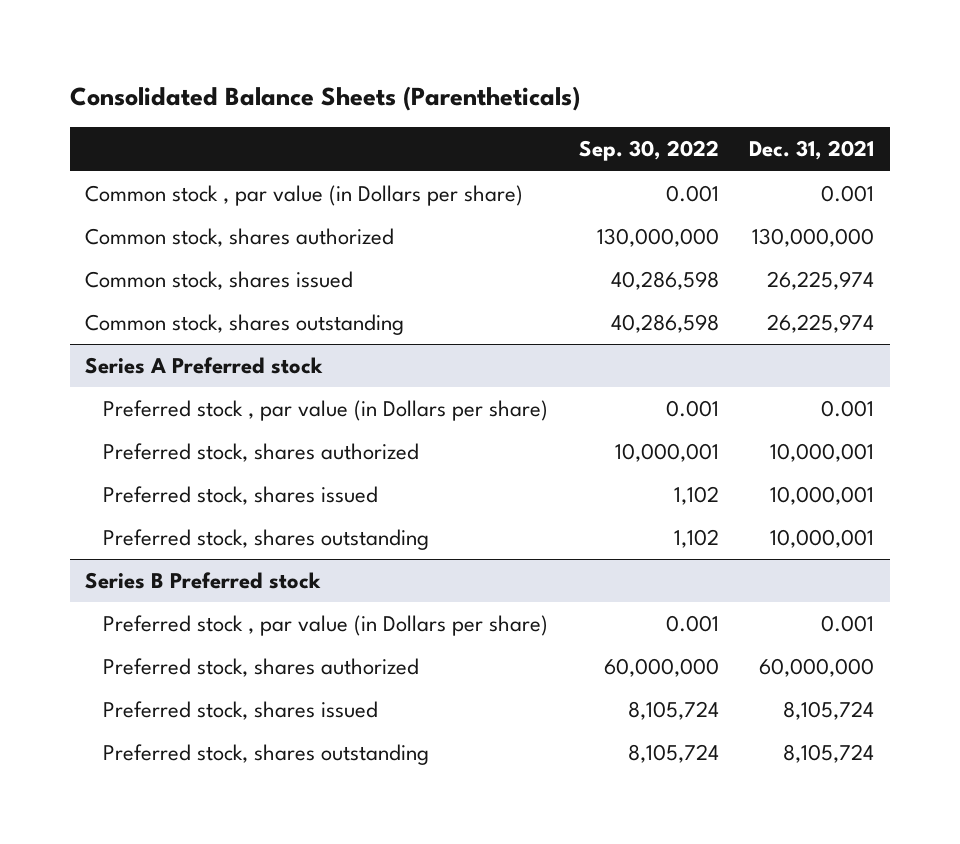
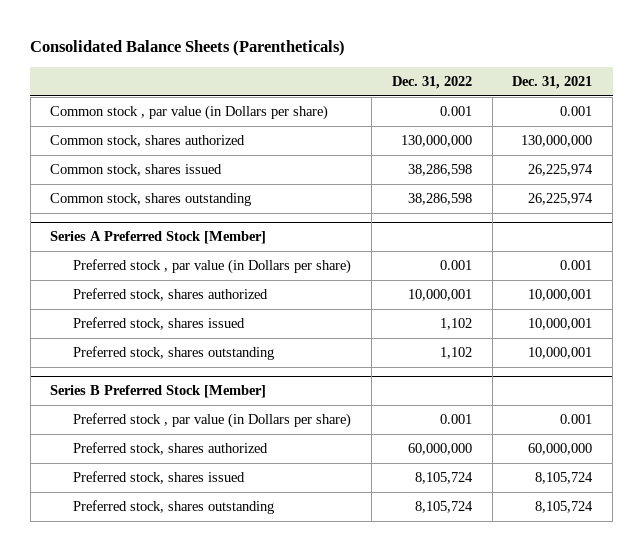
- | Sep. 30, 2022 | Dec. 31, 2021
+ | Dec. 31, 2022 | Dec. 31, 2021
- Series A Preferred stock
+ Series A Preferred Stock [Member]
- Series B Preferred stock
+ Series B Preferred Stock [Member]

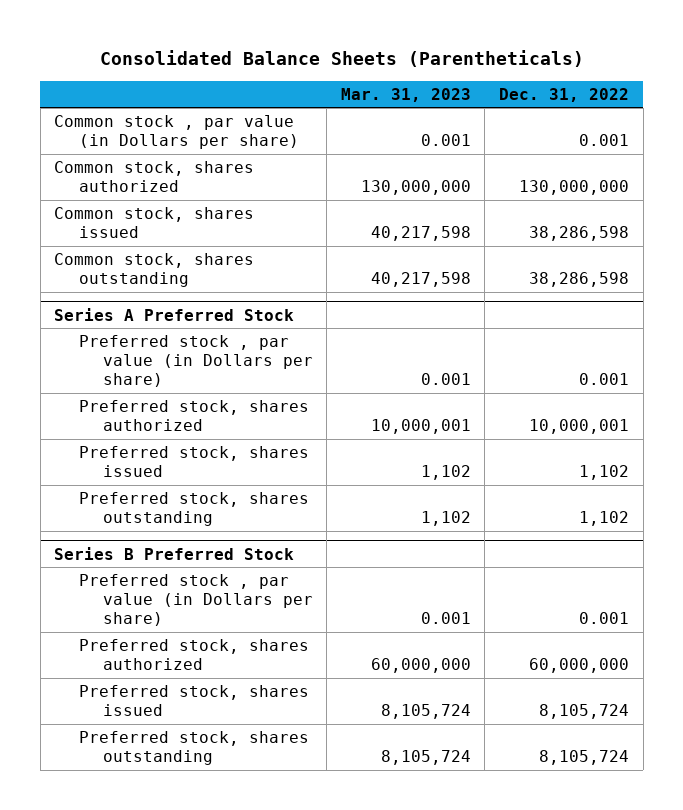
- | Dec. 31, 2022 | Dec. 31, 2021
+ | Mar. 31, 2023 | Dec. 31, 2022
- Series A Preferred Stock [Member]
+ Series A Preferred Stock
- Series B Preferred Stock [Member]
+ Series B Preferred Stock

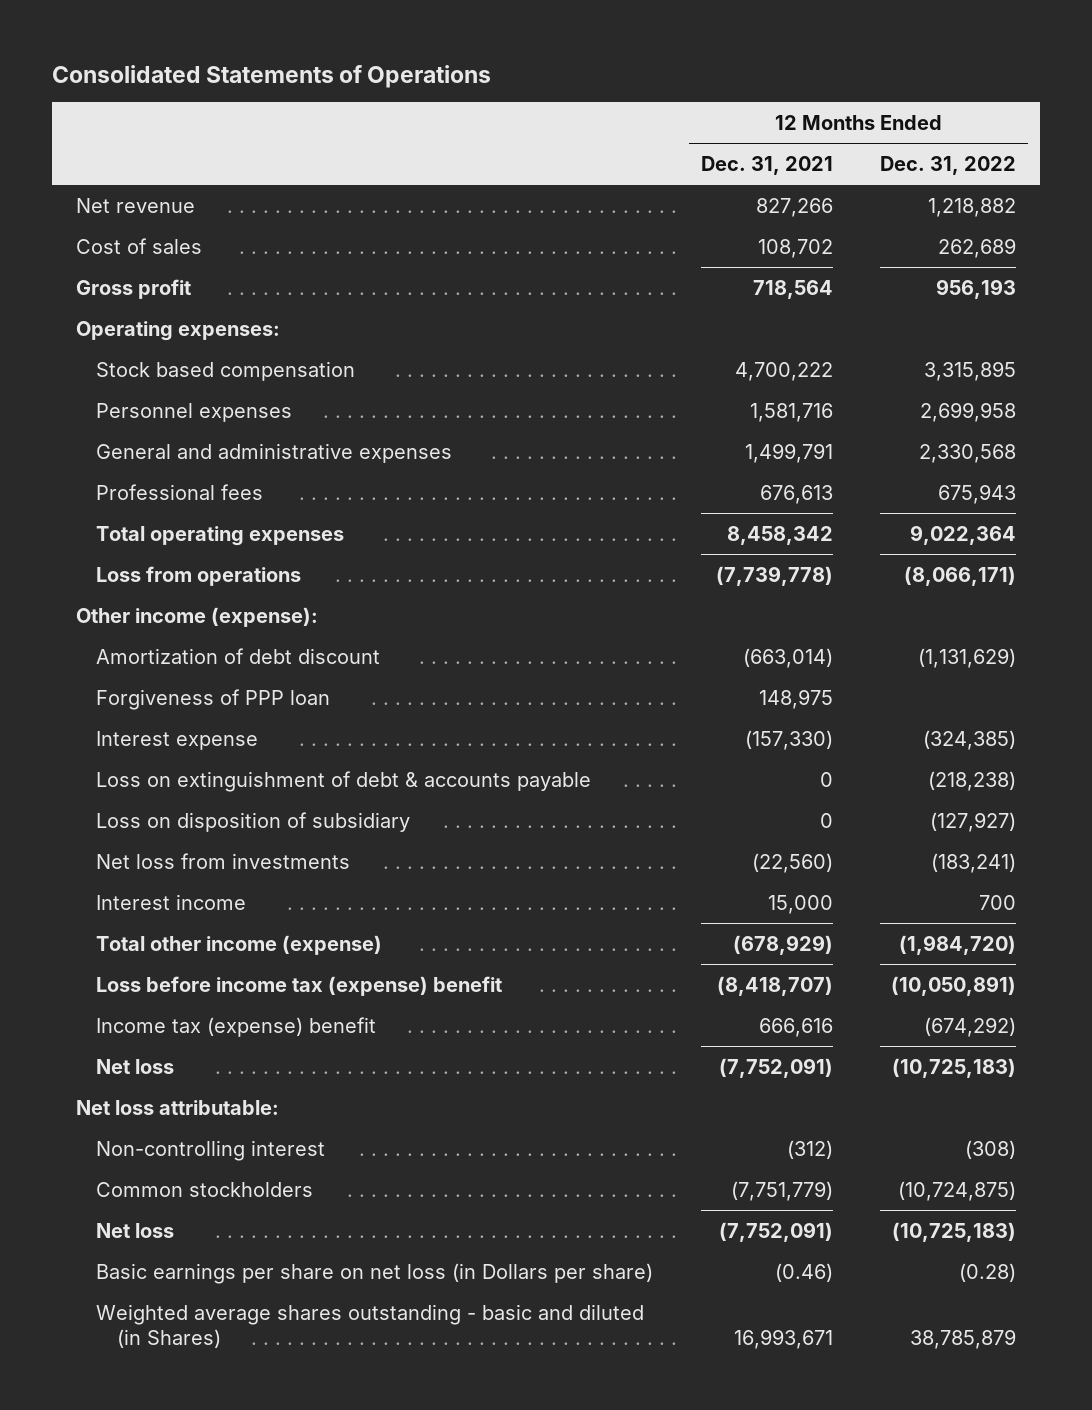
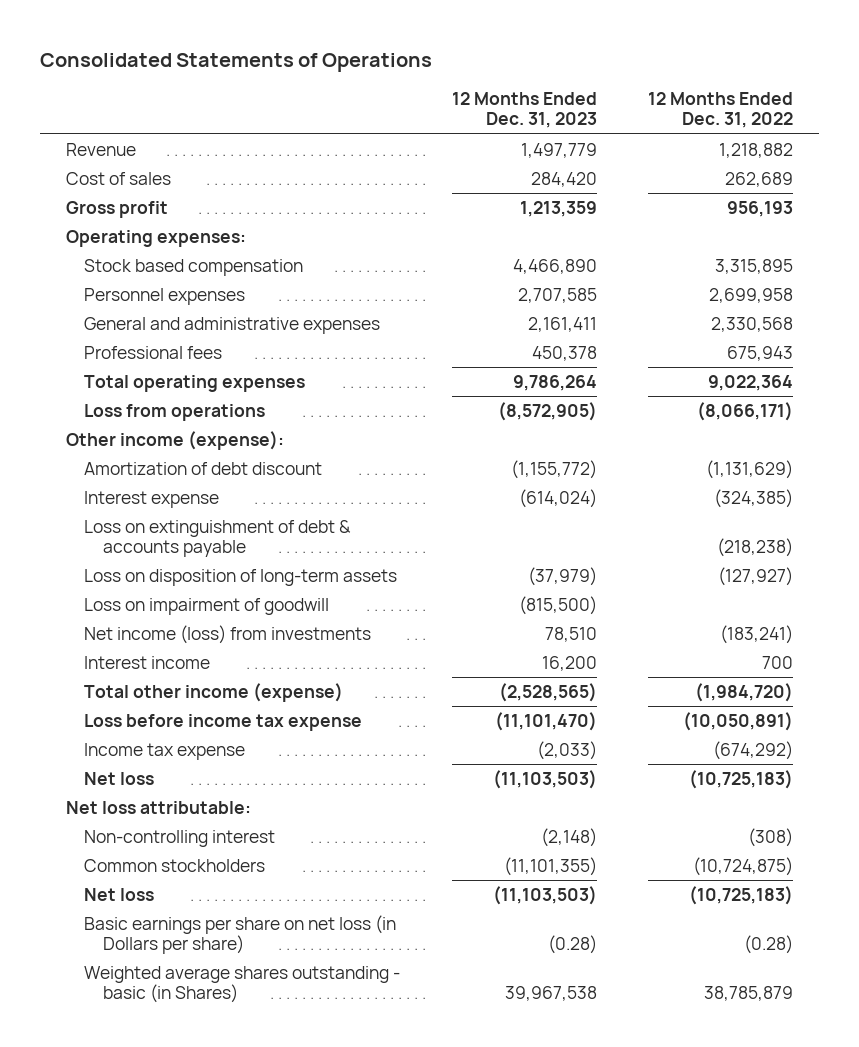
- | 12 Months Ended Dec. 31, 2021 | 12 Months Ended Dec. 31, 2022
+ | 12 Months Ended Dec. 31, 2023 | 12 Months Ended Dec. 31, 2022
- Net revenue | 827,266 | 1,218,882
+ Revenue | 1,497,779 | 1,218,882
- Forgiveness of PPP loan | 148,975 |
- Loss on disposition of subsidiary | 0 | (127,927)
- Net loss from investments | (22,560) | (183,241)
+ Loss on disposition of long-term assets | (37,979) | (127,927)
+ Loss on impairment of goodwill | (815,500) |
+ Net income (loss) from investments | 78,510 | (183,241)
- Loss before income tax (expense) benefit | (8,418,707) | (10,050,891)
- Income tax (expense) benefit | 666,616 | (674,292)
+ Loss before income tax expense | (11,101,470) | (10,050,891)
+ Income tax expense | (2,033) | (674,292)
- Weighted average shares outstanding - basic and diluted (in Shares) | 16,993,671 | 38,785,879
+ Weighted average shares outstanding - basic (in Shares) | 39,967,538 | 38,785,879

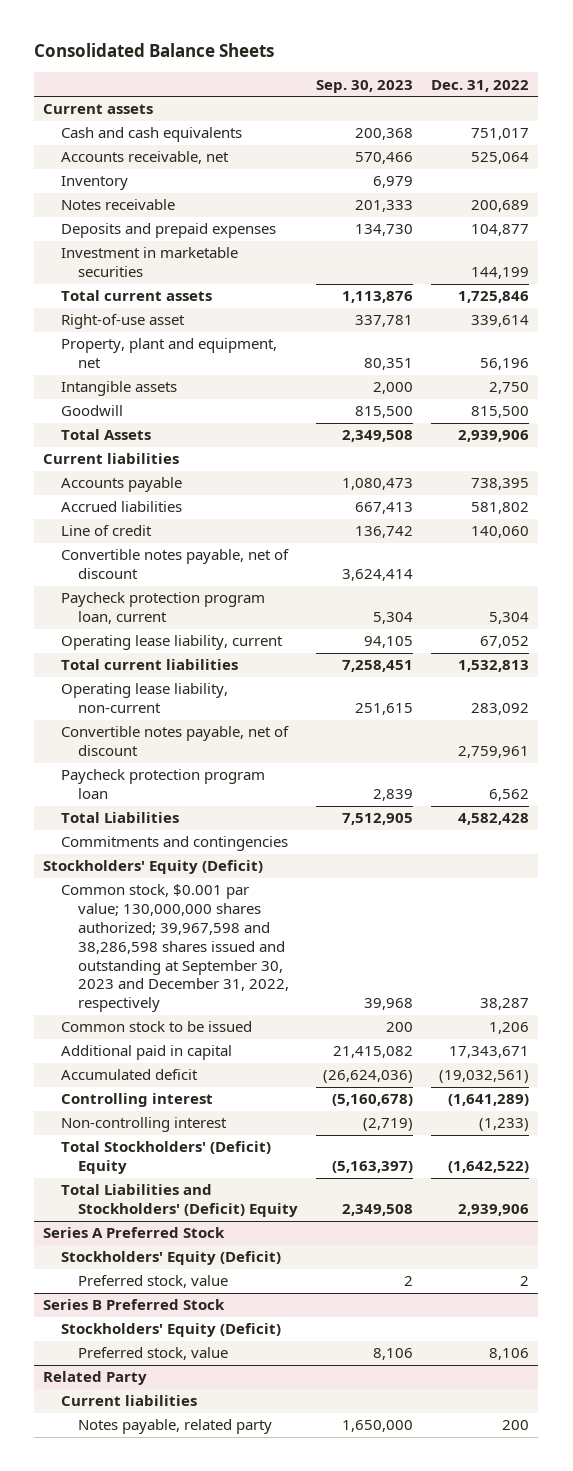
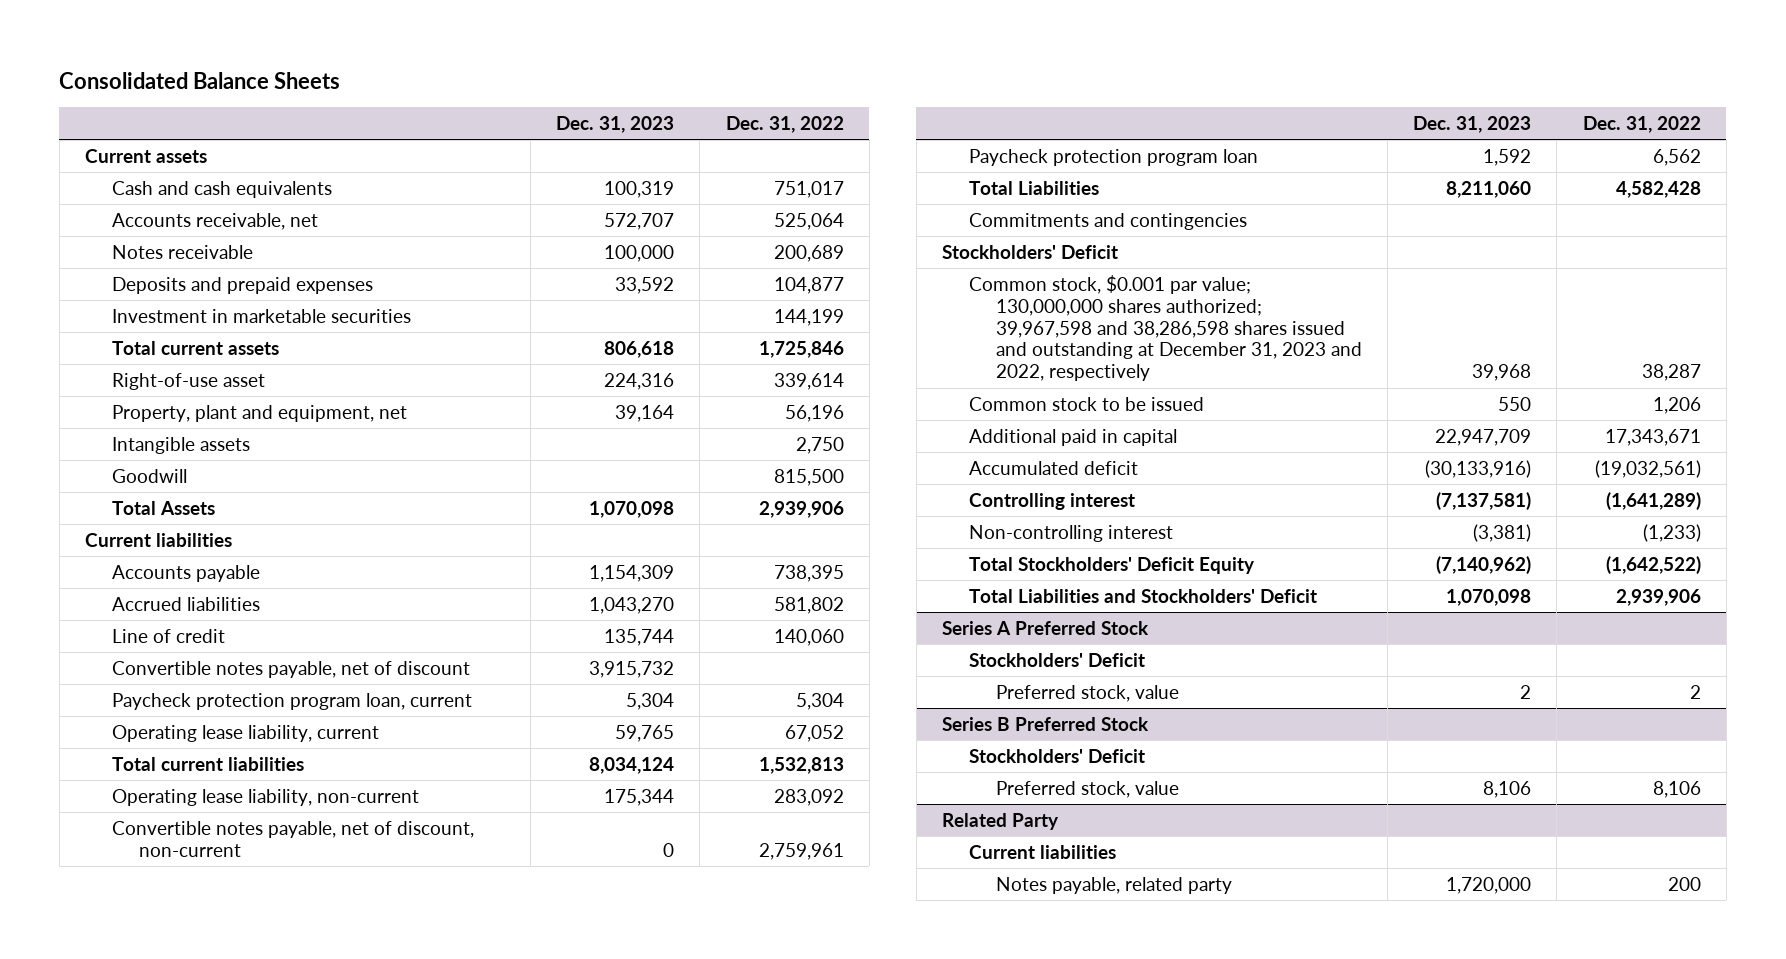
- | Sep. 30, 2023 | Dec. 31, 2022
+ | Dec. 31, 2023 | Dec. 31, 2022
- Inventory | 6,979 |
- Convertible notes payable, net of discount | | 2,759,961
+ Convertible notes payable, net of discount, non-current | 0 | 2,759,961
- Stockholders' Equity (Deficit)
- Common stock, $0.001 par value; 130,000,000 shares authorized; 39,967,598 and 38,286,598 shares issued and outstanding at September 30, 2023 and December 31, 2022, respectively | 39,968 | 38,287
+ Stockholders' Deficit
+ Common stock, $0.001 par value; 130,000,000 shares authorized; 39,967,598 and 38,286,598 shares issued and outstanding at December 31, 2023 and 2022, respectively | 39,968 | 38,287
- Total Stockholders' (Deficit) Equity | (5,163,397) | (1,642,522)
- Total Liabilities and Stockholders' (Deficit) Equity | 2,349,508 | 2,939,906
+ Total Stockholders' Deficit Equity | (7,140,962) | (1,642,522)
+ Total Liabilities and Stockholders' Deficit | 1,070,098 | 2,939,906
@ Series A Preferred Stock
- Stockholders' Equity (Deficit)
+ Stockholders' Deficit
@ Series B Preferred Stock
- Stockholders' Equity (Deficit)
+ Stockholders' Deficit

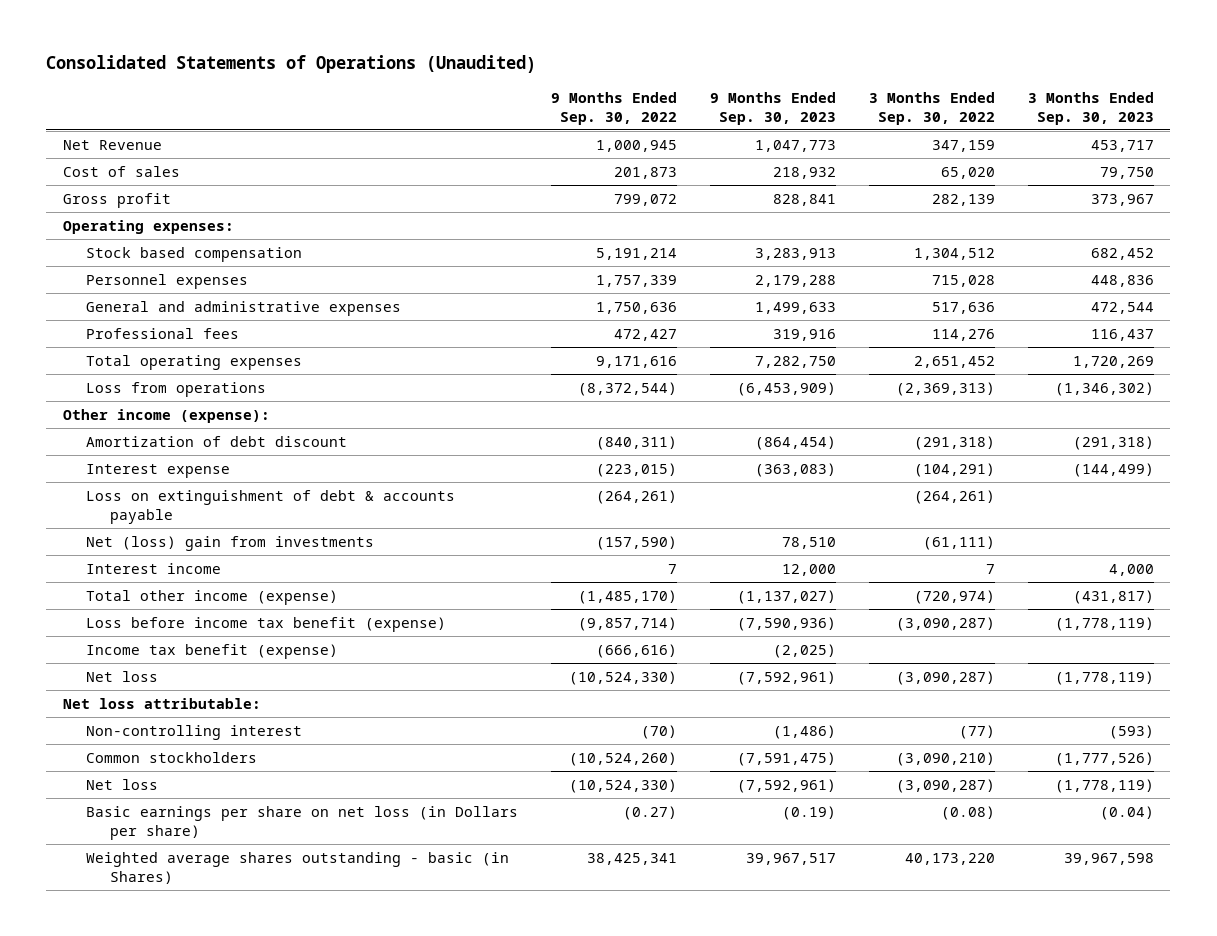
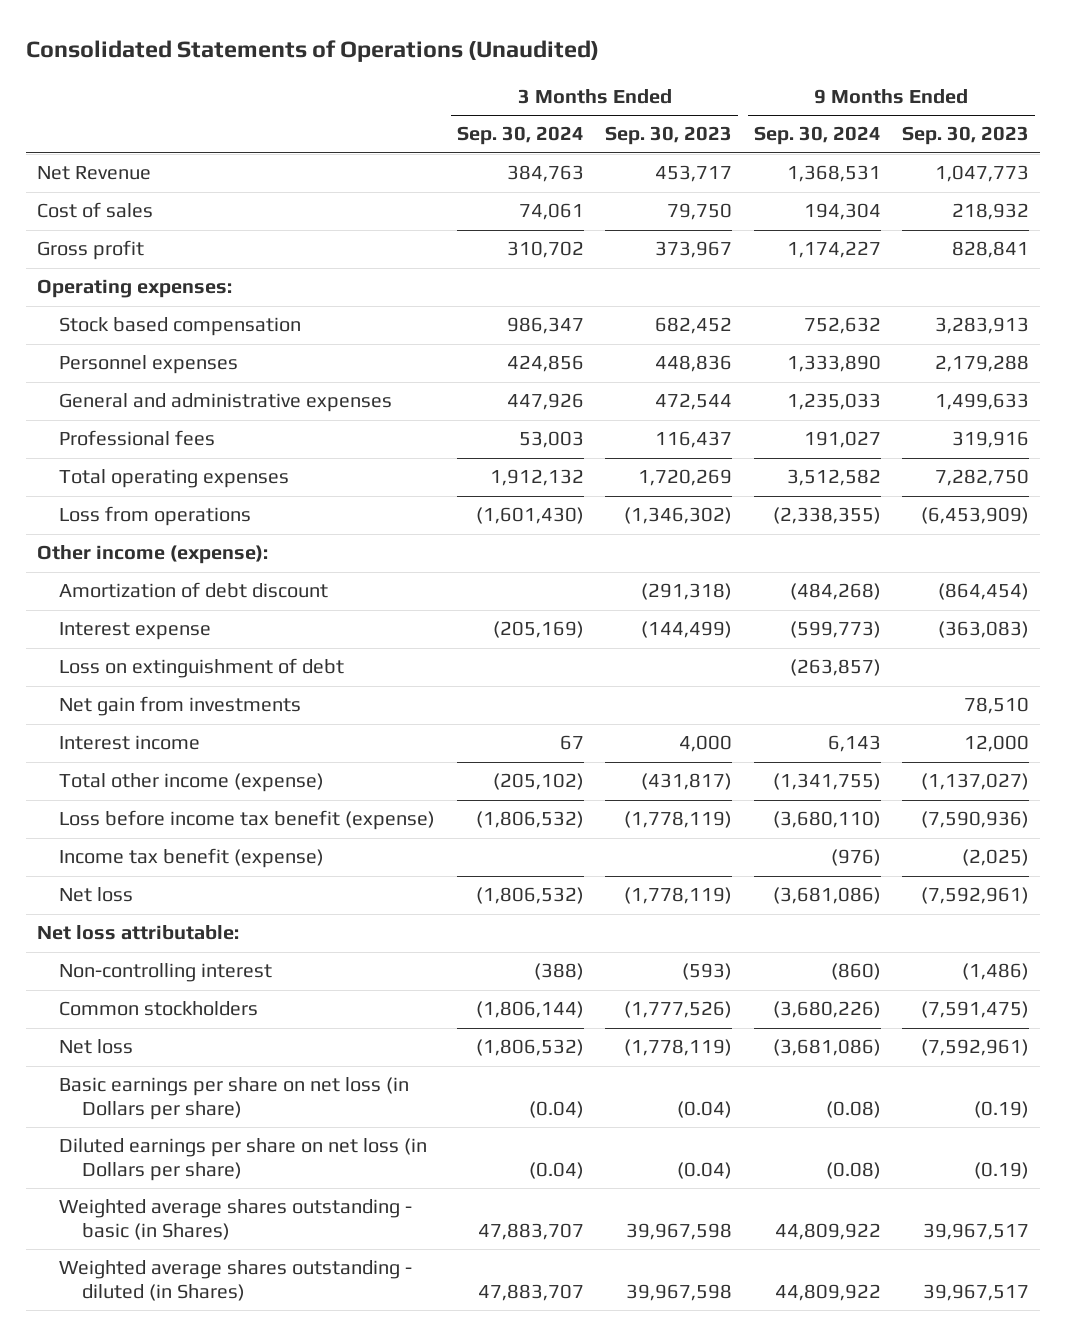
- | 9 Months Ended Sep. 30, 2022 | 9 Months Ended Sep. 30, 2023 | 3 Months Ended Sep. 30, 2022 | 3 Months Ended Sep. 30, 2023
+ | 3 Months Ended Sep. 30, 2024 | 3 Months Ended Sep. 30, 2023 | 9 Months Ended Sep. 30, 2024 | 9 Months Ended Sep. 30, 2023
- Loss on extinguishment of debt & accounts payable | (264,261) | | (264,261) |
- Net (loss) gain from investments | (157,590) | 78,510 | (61,111) |
+ Loss on extinguishment of debt | | | (263,857) |
+ Net gain from investments | | | | 78,510
+ Diluted earnings per share on net loss (in Dollars per share) | (0.04) | (0.04) | (0.08) | (0.19)
+ Weighted average shares outstanding - diluted (in Shares) | 47,883,707 | 39,967,598 | 44,809,922 | 39,967,517

